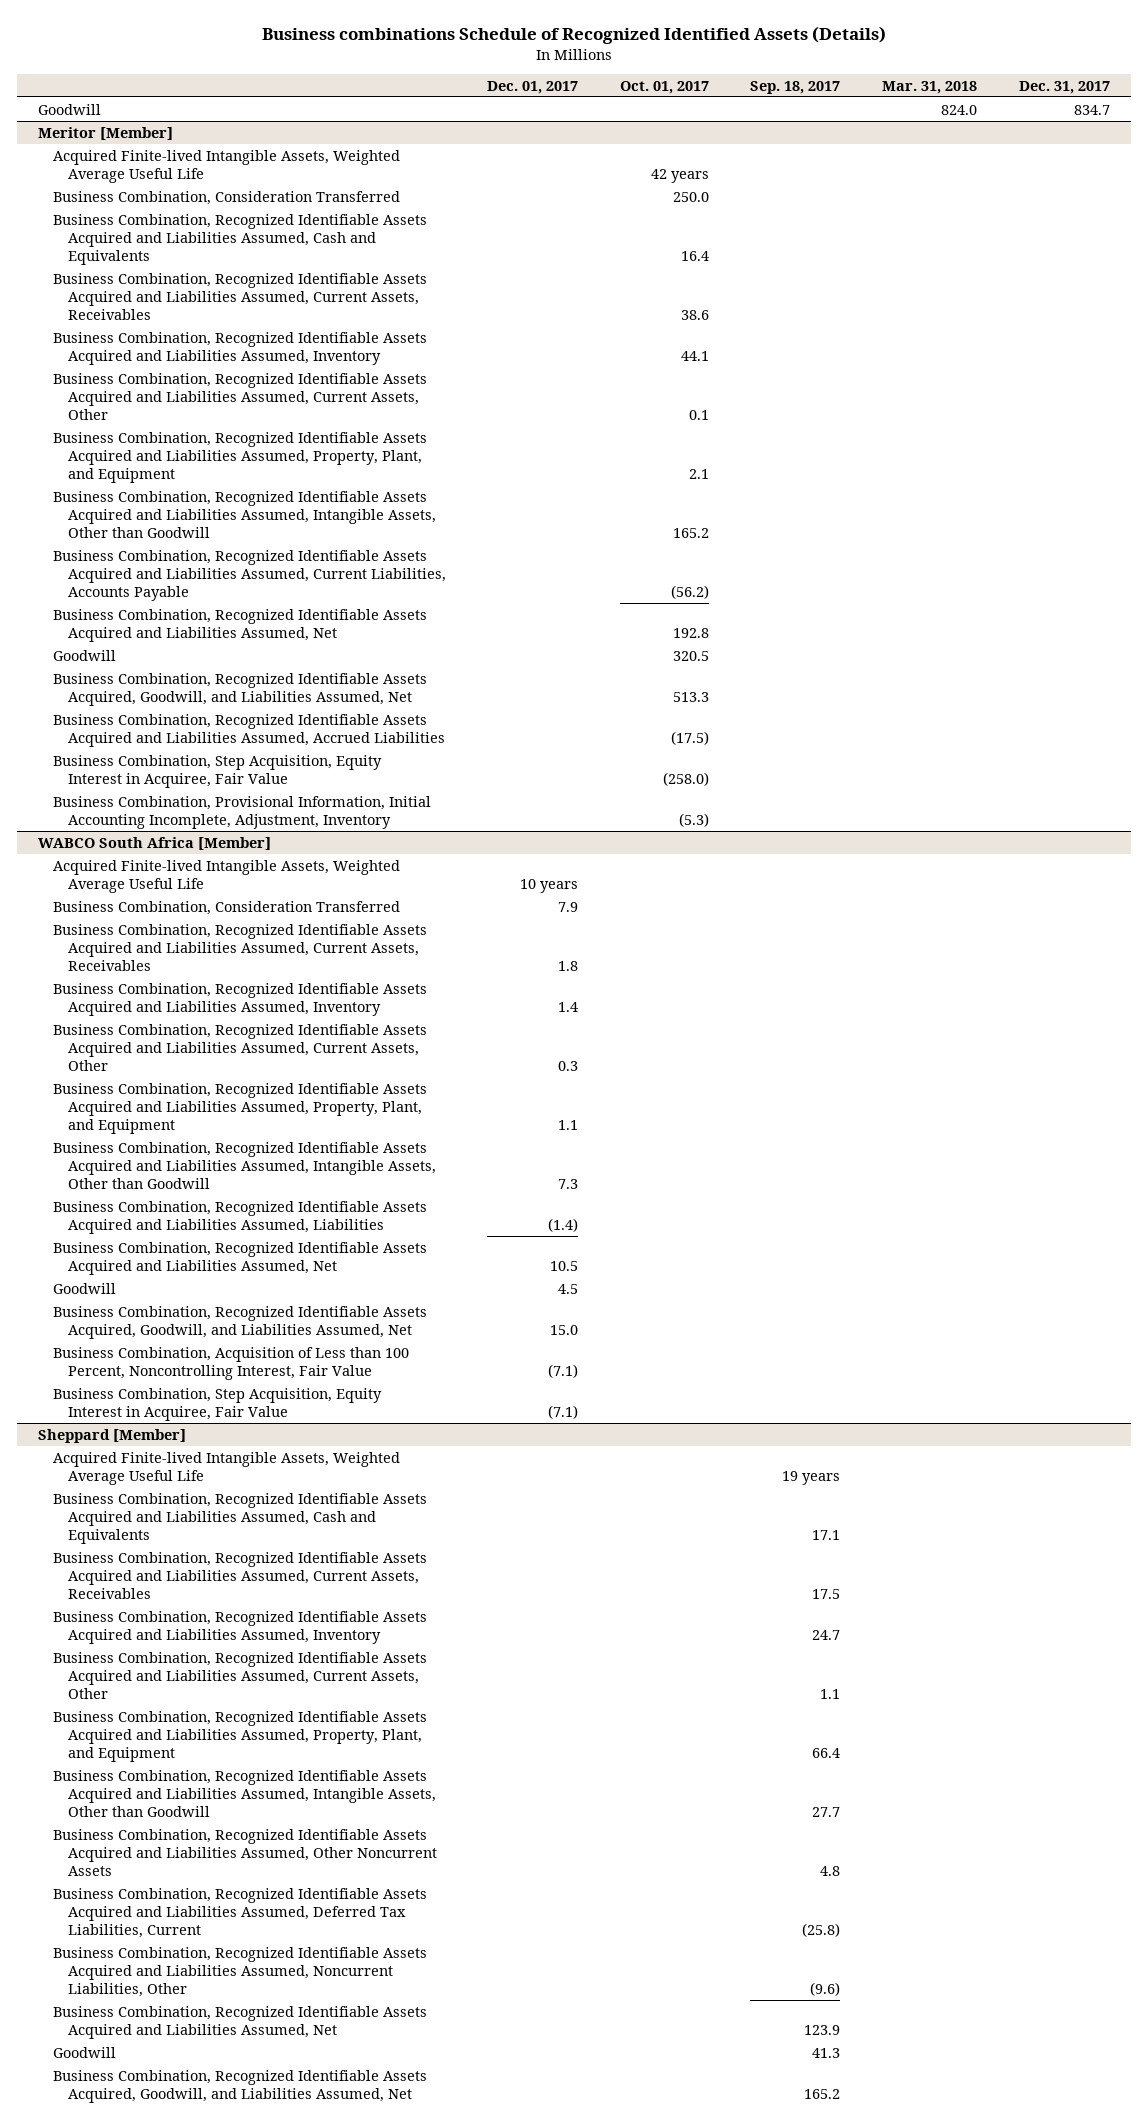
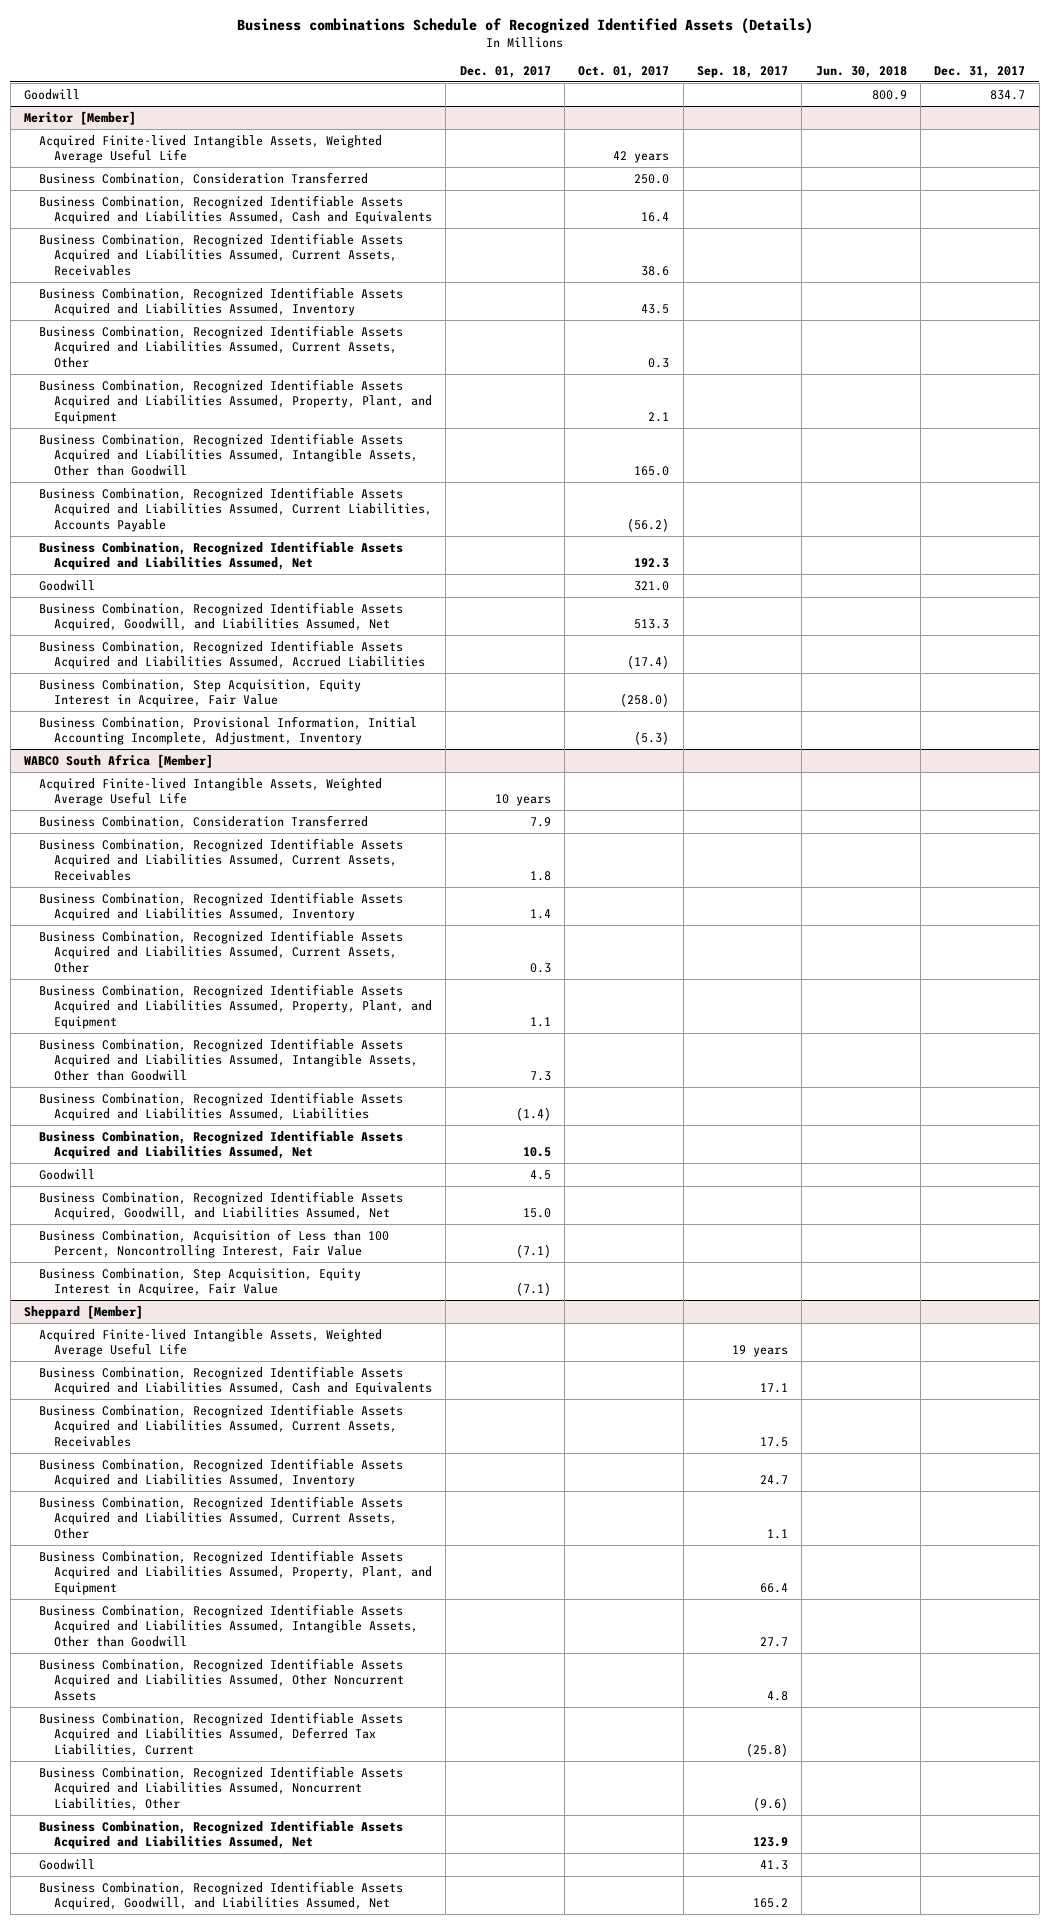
- | Dec. 01, 2017 | Oct. 01, 2017 | Sep. 18, 2017 | Mar. 31, 2018 | Dec. 31, 2017
+ | Dec. 01, 2017 | Oct. 01, 2017 | Sep. 18, 2017 | Jun. 30, 2018 | Dec. 31, 2017
@ Meritor [Member]
- Business Combination, Recognized Identifiable Assets Acquired and Liabilities Assumed, Inventory | | 44.1 | | |
- Business Combination, Recognized Identifiable Assets Acquired and Liabilities Assumed, Current Assets, Other | | 0.1 | | |
+ Business Combination, Recognized Identifiable Assets Acquired and Liabilities Assumed, Inventory | | 43.5 | | |
+ Business Combination, Recognized Identifiable Assets Acquired and Liabilities Assumed, Current Assets, Other | | 0.3 | | |
- Business Combination, Recognized Identifiable Assets Acquired and Liabilities Assumed, Intangible Assets, Other than Goodwill | | 165.2 | | |
+ Business Combination, Recognized Identifiable Assets Acquired and Liabilities Assumed, Intangible Assets, Other than Goodwill | | 165.0 | | |
- Business Combination, Recognized Identifiable Assets Acquired and Liabilities Assumed, Net | | 192.8 | | |
- Goodwill | | 320.5 | | |
+ Business Combination, Recognized Identifiable Assets Acquired and Liabilities Assumed, Net | | 192.3 | | |
+ Goodwill | | 321.0 | | |
- Business Combination, Recognized Identifiable Assets Acquired and Liabilities Assumed, Accrued Liabilities | | (17.5) | | |
+ Business Combination, Recognized Identifiable Assets Acquired and Liabilities Assumed, Accrued Liabilities | | (17.4) | | |

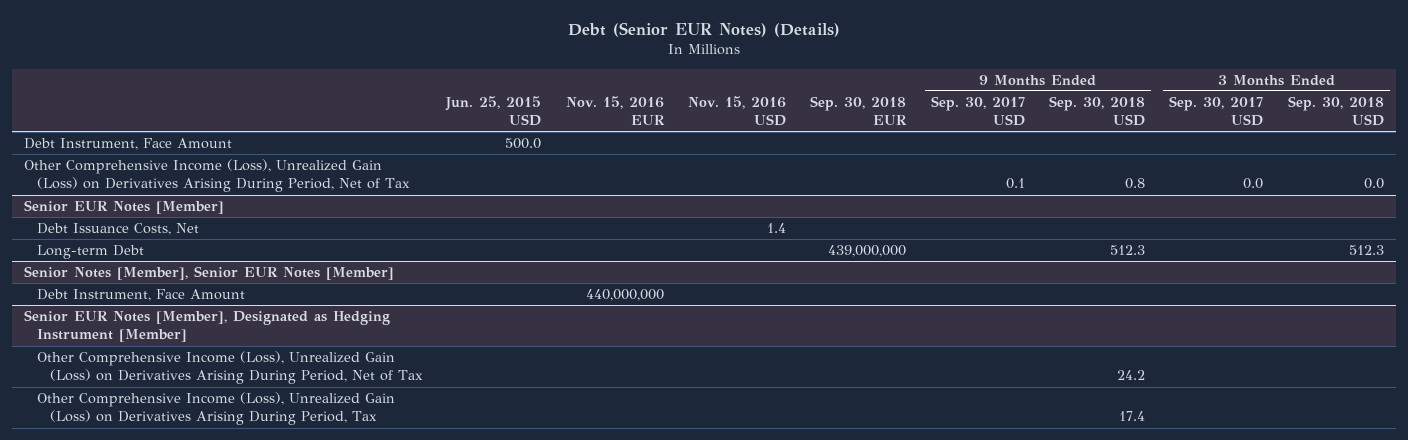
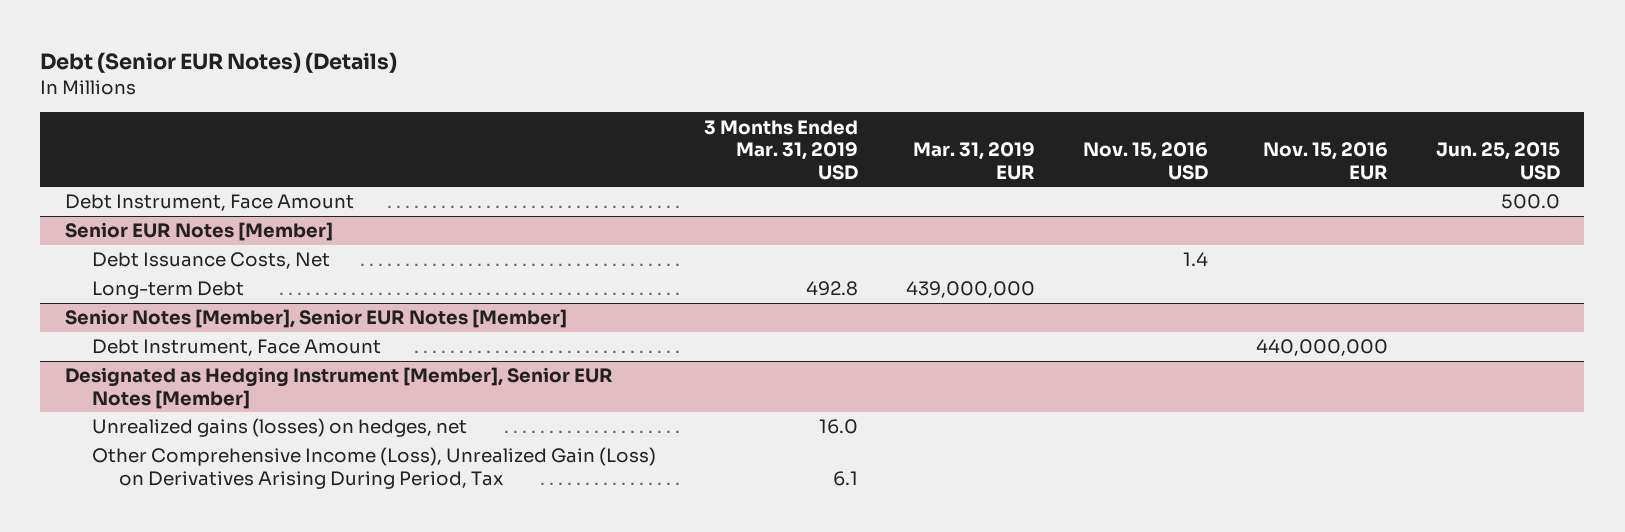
- | Jun. 25, 2015 USD | Nov. 15, 2016 EUR | Nov. 15, 2016 USD | Sep. 30, 2018 EUR | 9 Months Ended Sep. 30, 2017 USD | 9 Months Ended Sep. 30, 2018 USD | 3 Months Ended Sep. 30, 2017 USD | 3 Months Ended Sep. 30, 2018 USD
+ | 3 Months Ended Mar. 31, 2019 USD | Mar. 31, 2019 EUR | Nov. 15, 2016 USD | Nov. 15, 2016 EUR | Jun. 25, 2015 USD
- Other Comprehensive Income (Loss), Unrealized Gain (Loss) on Derivatives Arising During Period, Net of Tax | | | | | 0.1 | 0.8 | 0.0 | 0.0
- Senior EUR Notes [Member], Designated as Hedging Instrument [Member]
- Other Comprehensive Income (Loss), Unrealized Gain (Loss) on Derivatives Arising During Period, Net of Tax | | | | | | 24.2 | |
+ Designated as Hedging Instrument [Member], Senior EUR Notes [Member]
+ Unrealized gains (losses) on hedges, net | 16.0 | | | |

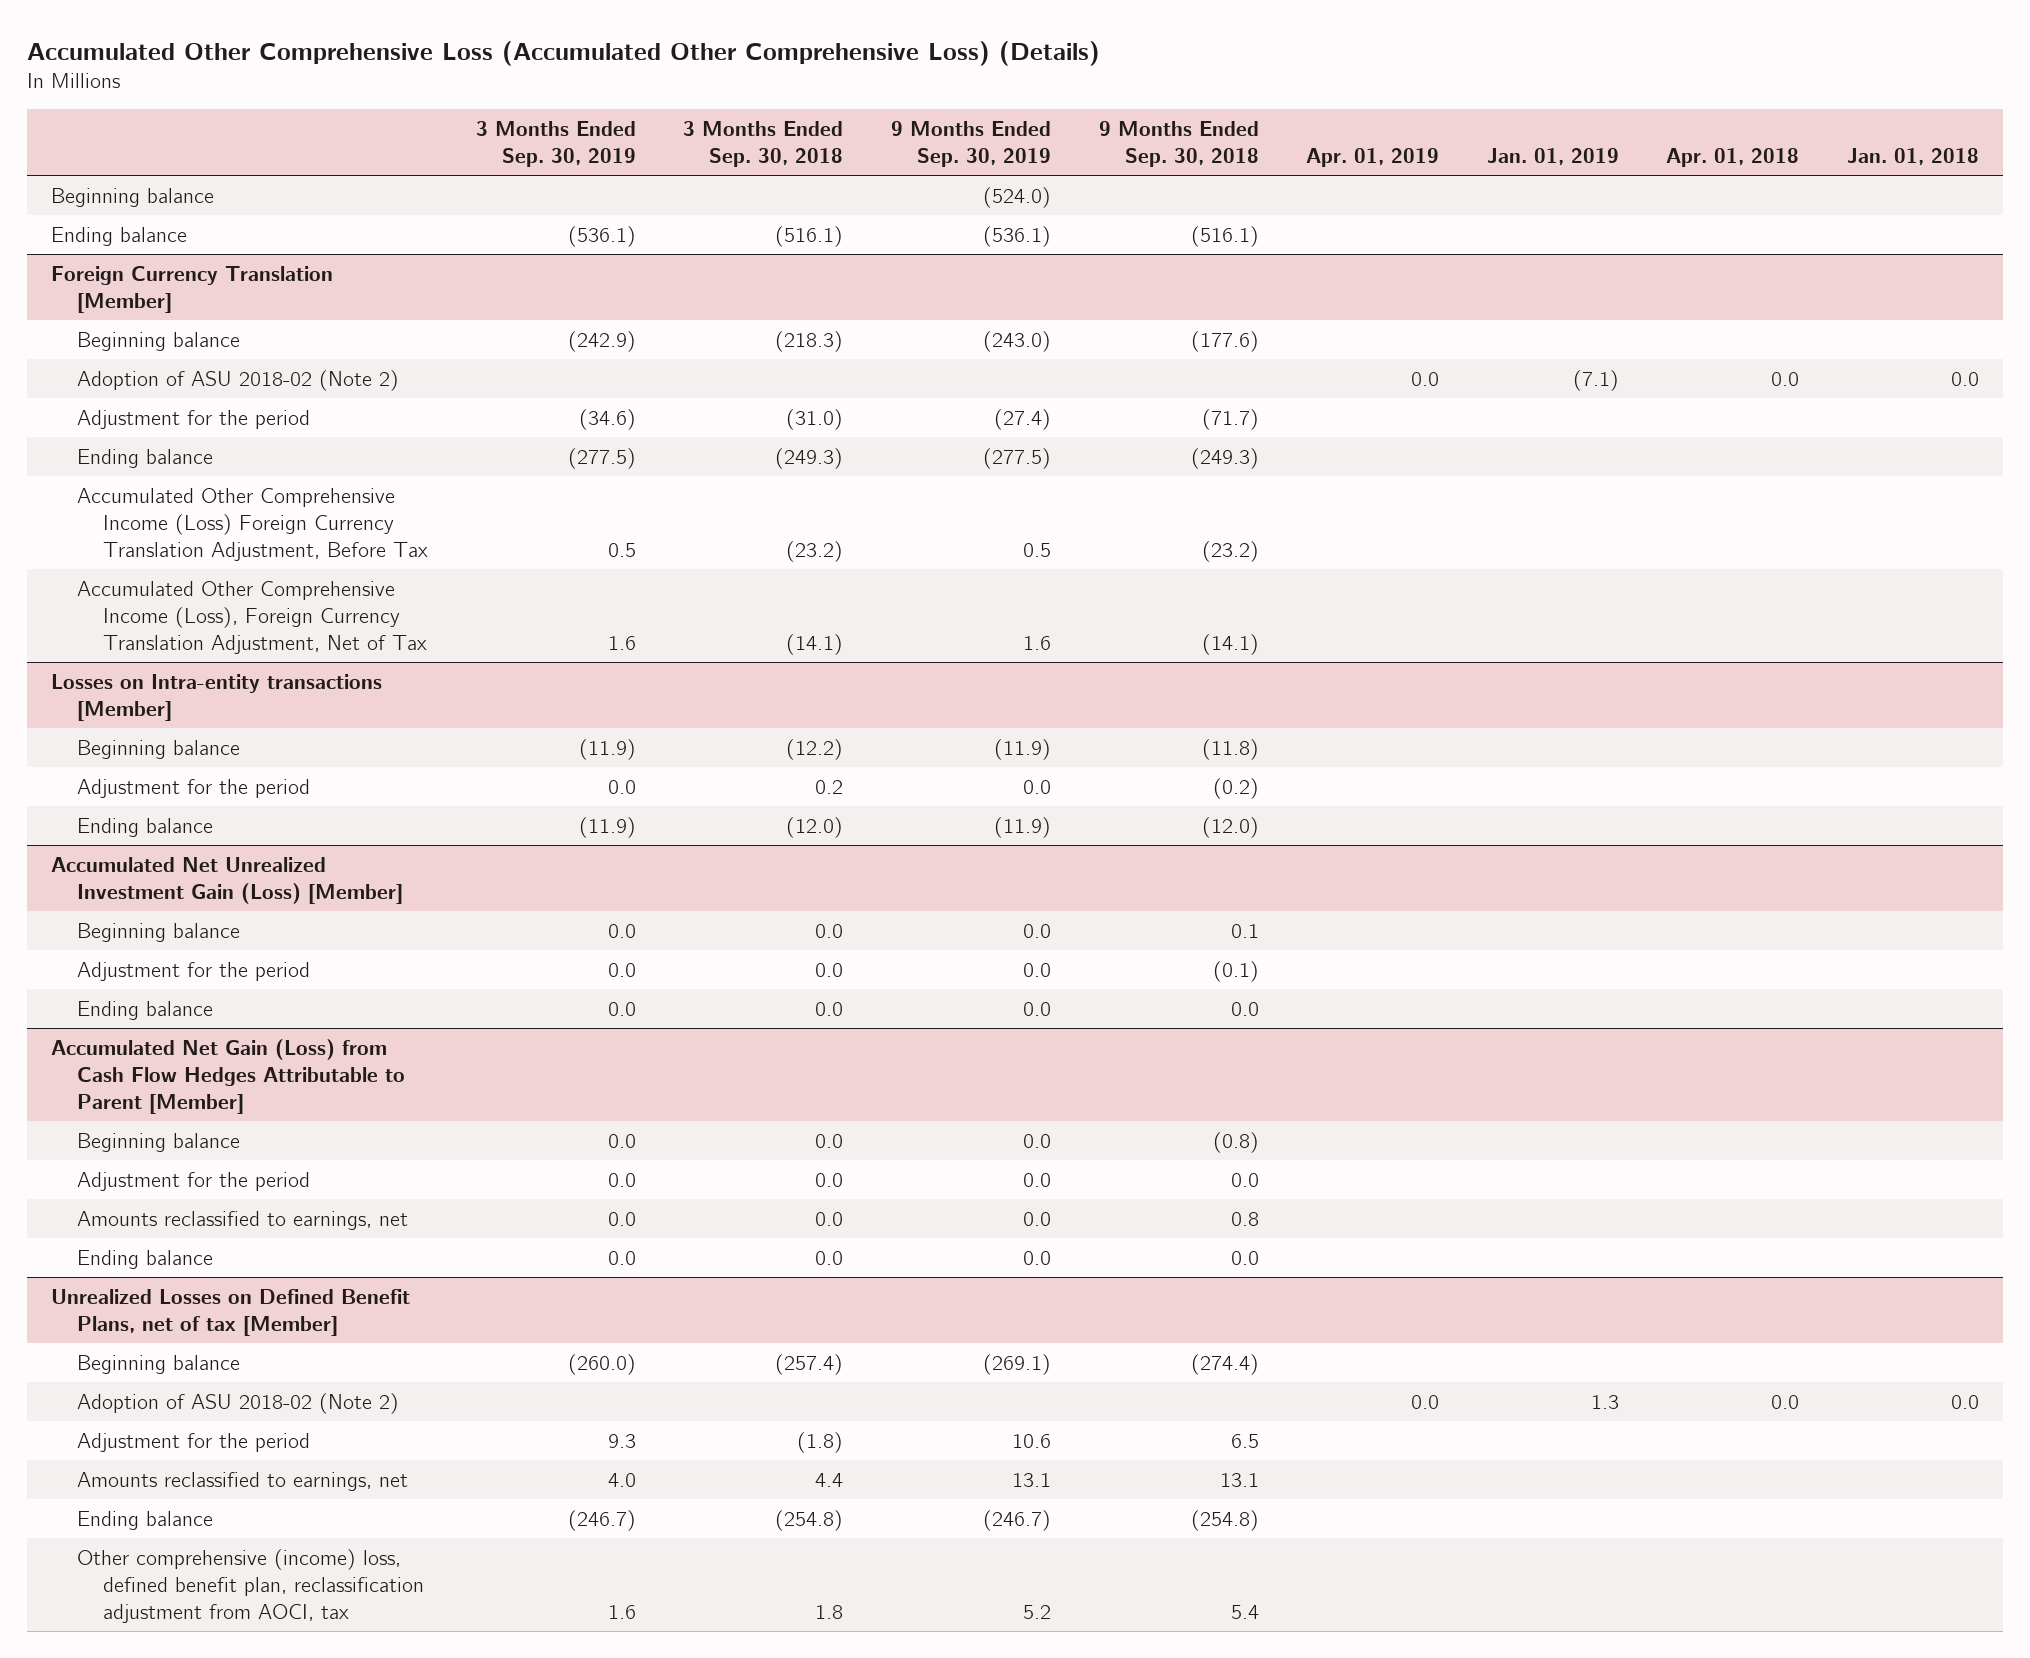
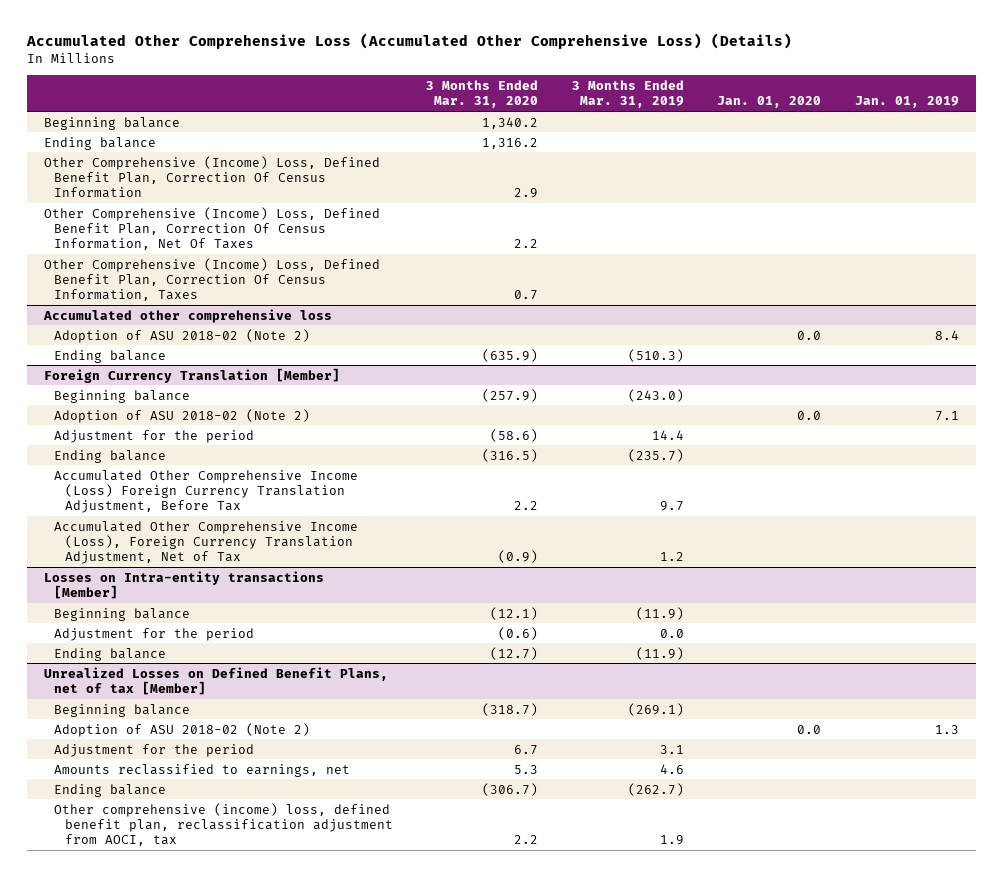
- | 3 Months Ended Sep. 30, 2019 | 3 Months Ended Sep. 30, 2018 | 9 Months Ended Sep. 30, 2019 | 9 Months Ended Sep. 30, 2018 | Apr. 01, 2019 | Jan. 01, 2019 | Apr. 01, 2018 | Jan. 01, 2018
+ | 3 Months Ended Mar. 31, 2020 | 3 Months Ended Mar. 31, 2019 | Jan. 01, 2020 | Jan. 01, 2019
+ Other Comprehensive (Income) Loss, Defined Benefit Plan, Correction Of Census Information | 2.9 | | |
+ Other Comprehensive (Income) Loss, Defined Benefit Plan, Correction Of Census Information, Net Of Taxes | 2.2 | | |
+ Other Comprehensive (Income) Loss, Defined Benefit Plan, Correction Of Census Information, Taxes | 0.7 | | |
+ Accumulated other comprehensive loss
+ Adoption of ASU 2018-02 (Note 2) | | | 0.0 | 8.4
+ Ending balance | (635.9) | (510.3) | |
@ Foreign Currency Translation [Member]
- Adoption of ASU 2018-02 (Note 2) | | | | | 0.0 | (7.1) | 0.0 | 0.0
+ Adoption of ASU 2018-02 (Note 2) | | | 0.0 | 7.1
- Accumulated Net Unrealized Investment Gain (Loss) [Member]
- Beginning balance | 0.0 | 0.0 | 0.0 | 0.1 | | | |
- Adjustment for the period | 0.0 | 0.0 | 0.0 | (0.1) | | | |
- Ending balance | 0.0 | 0.0 | 0.0 | 0.0 | | | |
- Accumulated Net Gain (Loss) from Cash Flow Hedges Attributable to Parent [Member]
- Beginning balance | 0.0 | 0.0 | 0.0 | (0.8) | | | |
- Adjustment for the period | 0.0 | 0.0 | 0.0 | 0.0 | | | |
- Amounts reclassified to earnings, net | 0.0 | 0.0 | 0.0 | 0.8 | | | |
- Ending balance | 0.0 | 0.0 | 0.0 | 0.0 | | | |

